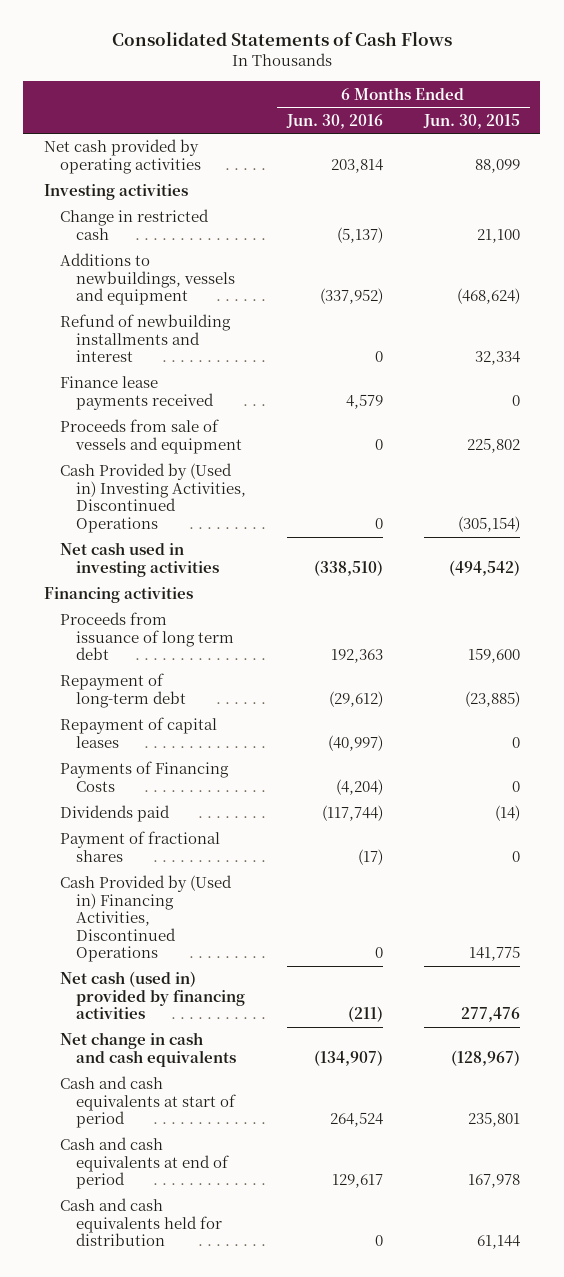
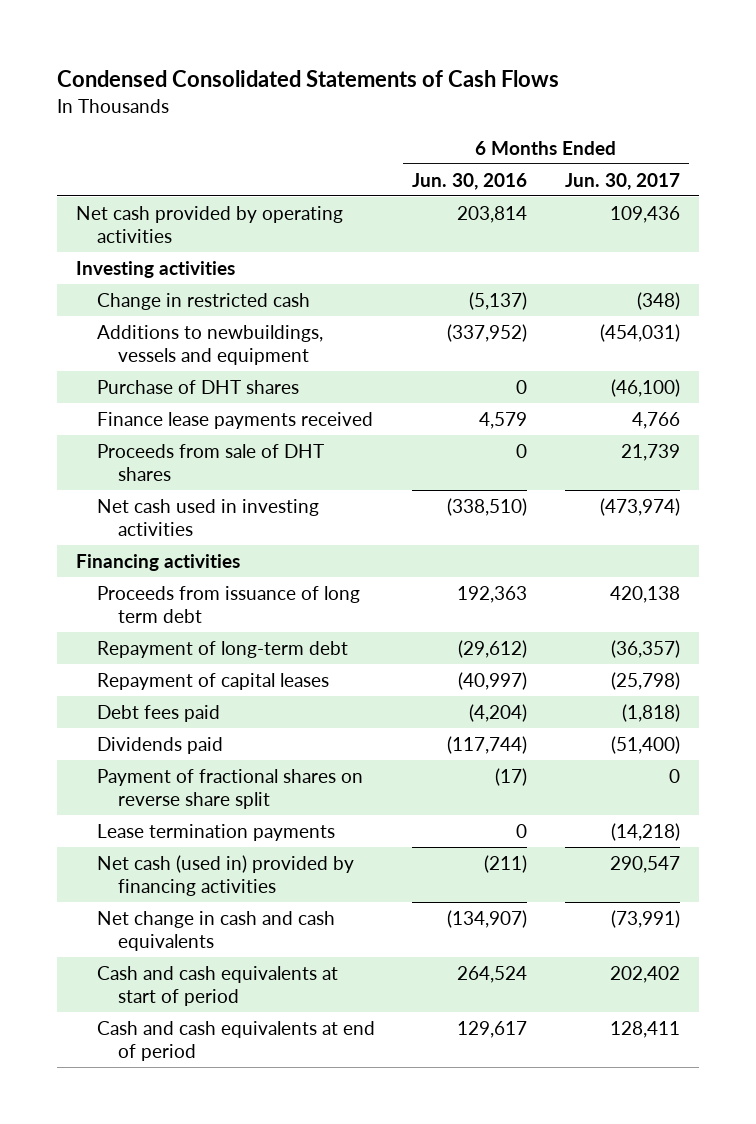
- Consolidated Statements of Cash Flows
+ Condensed Consolidated Statements of Cash Flows
- | 6 Months Ended Jun. 30, 2016 | 6 Months Ended Jun. 30, 2015
+ | 6 Months Ended Jun. 30, 2016 | 6 Months Ended Jun. 30, 2017
- Refund of newbuilding installments and interest | 0 | 32,334
+ Purchase of DHT shares | 0 | (46,100)
- Proceeds from sale of vessels and equipment | 0 | 225,802
- Cash Provided by (Used in) Investing Activities, Discontinued Operations | 0 | (305,154)
+ Proceeds from sale of DHT shares | 0 | 21,739
- Payments of Financing Costs | (4,204) | 0
+ Debt fees paid | (4,204) | (1,818)
- Payment of fractional shares | (17) | 0
- Cash Provided by (Used in) Financing Activities, Discontinued Operations | 0 | 141,775
+ Payment of fractional shares on reverse share split | (17) | 0
+ Lease termination payments | 0 | (14,218)
- Cash and cash equivalents held for distribution | 0 | 61,144

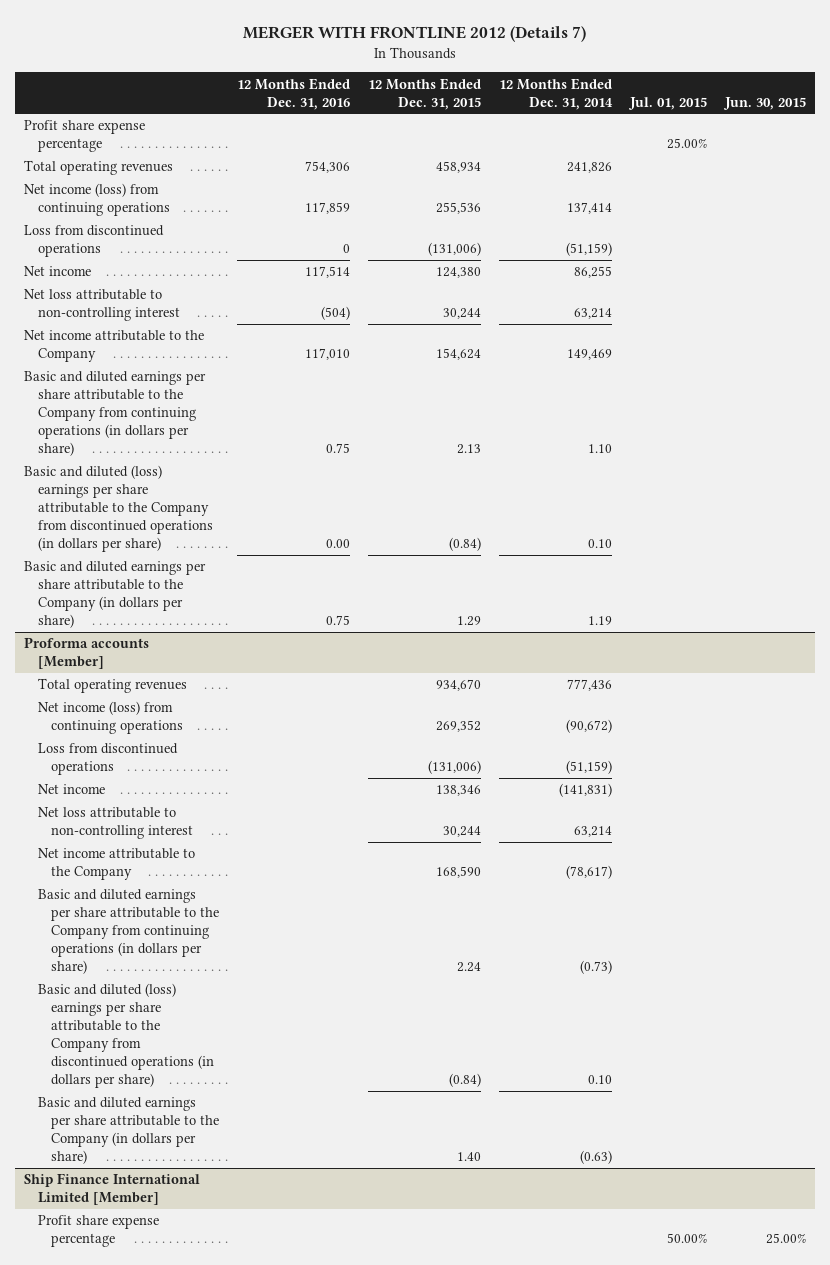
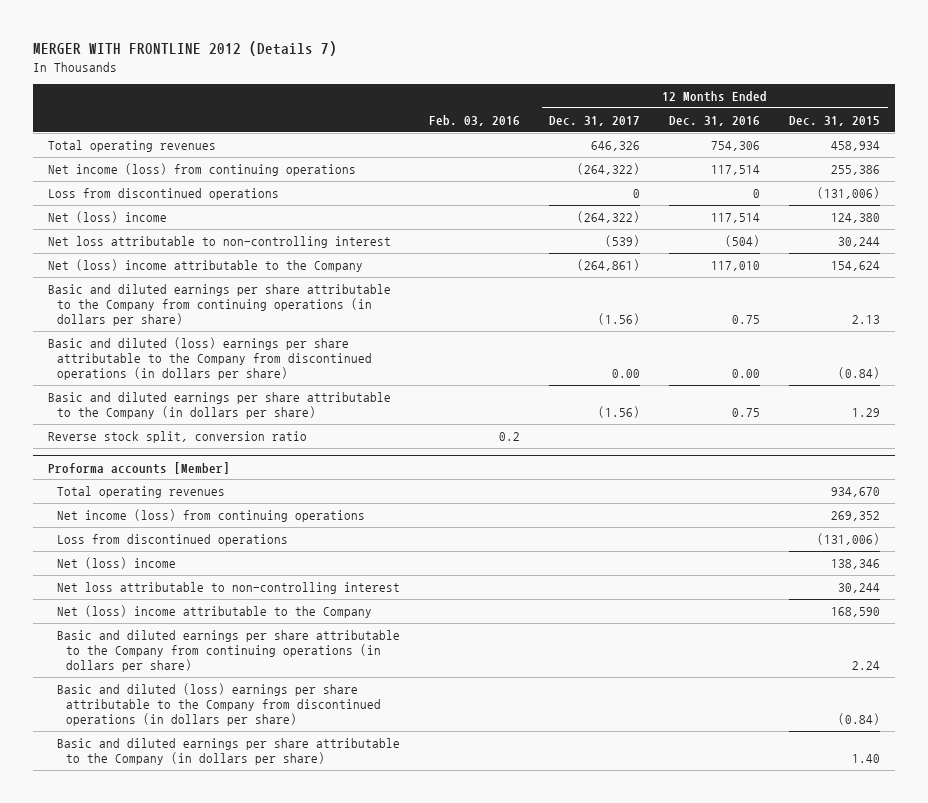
- | 12 Months Ended Dec. 31, 2016 | 12 Months Ended Dec. 31, 2015 | 12 Months Ended Dec. 31, 2014 | Jul. 01, 2015 | Jun. 30, 2015
+ | Feb. 03, 2016 | 12 Months Ended Dec. 31, 2017 | 12 Months Ended Dec. 31, 2016 | 12 Months Ended Dec. 31, 2015
- Profit share expense percentage | | | | 25.00% |
- Net income (loss) from continuing operations | 117,859 | 255,536 | 137,414 | |
+ Net income (loss) from continuing operations | | (264,322) | 117,514 | 255,386
- Net income | 117,514 | 124,380 | 86,255 | |
+ Net (loss) income | | (264,322) | 117,514 | 124,380
- Net income attributable to the Company | 117,010 | 154,624 | 149,469 | |
+ Net (loss) income attributable to the Company | | (264,861) | 117,010 | 154,624
+ Reverse stock split, conversion ratio | 0.2 | | |
@ Proforma accounts [Member]
- Net income | | 138,346 | (141,831) | |
+ Net (loss) income | | | | 138,346
- Net income attributable to the Company | | 168,590 | (78,617) | |
+ Net (loss) income attributable to the Company | | | | 168,590
- Ship Finance International Limited [Member]
- Profit share expense percentage | | | | 50.00% | 25.00%

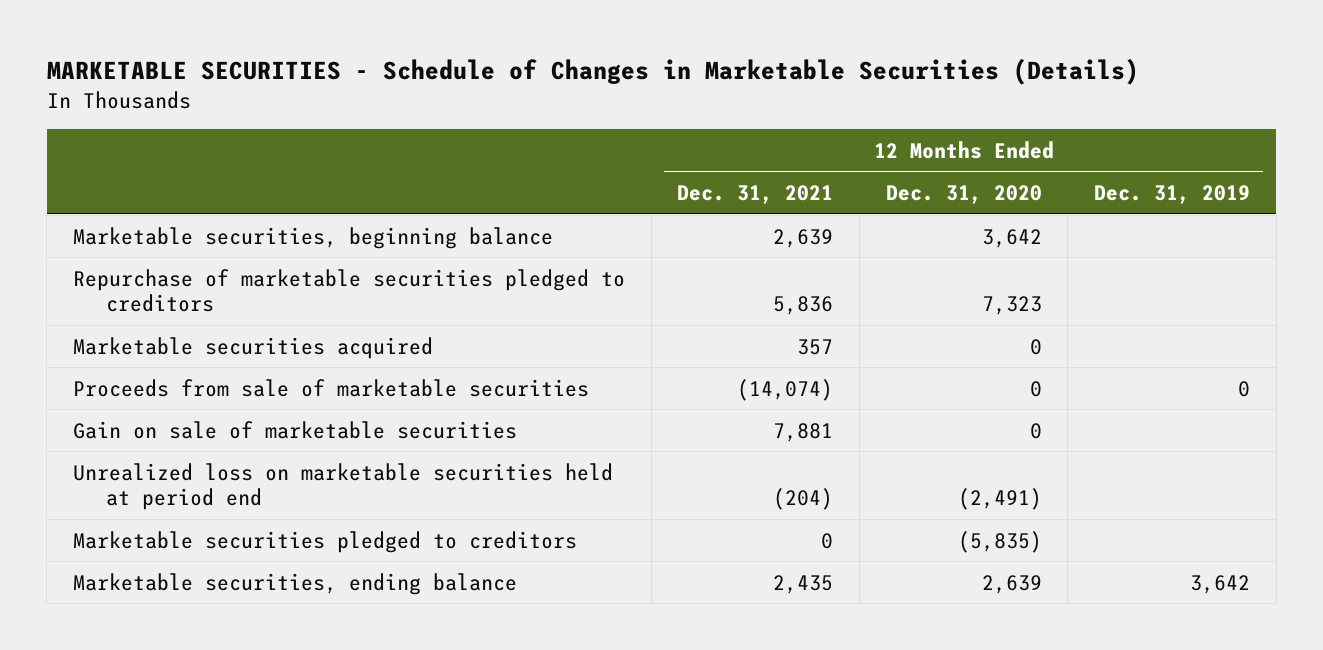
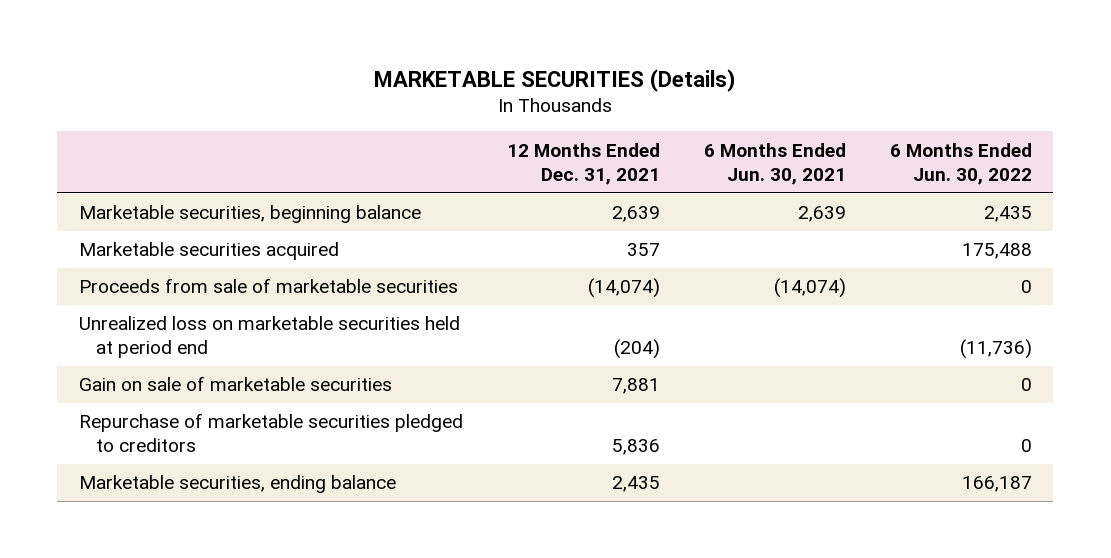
- MARKETABLE SECURITIES - Schedule of Changes in Marketable Securities (Details)
+ MARKETABLE SECURITIES (Details)
- | 12 Months Ended Dec. 31, 2021 | 12 Months Ended Dec. 31, 2020 | 12 Months Ended Dec. 31, 2019
+ | 12 Months Ended Dec. 31, 2021 | 6 Months Ended Jun. 30, 2021 | 6 Months Ended Jun. 30, 2022
- Marketable securities pledged to creditors | 0 | (5,835) |
moved down: Gain on sale of marketable securities | 7,881 | | 0
moved down: Repurchase of marketable securities pledged to creditors | 5,836 | | 0

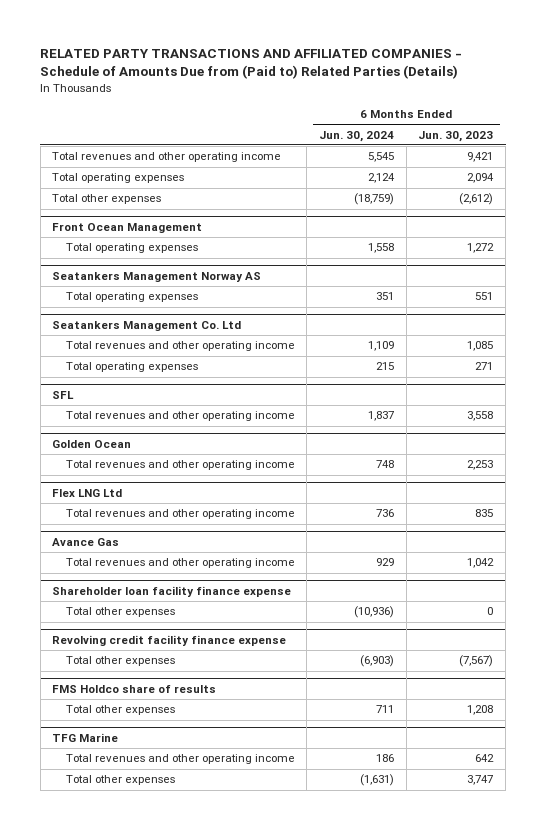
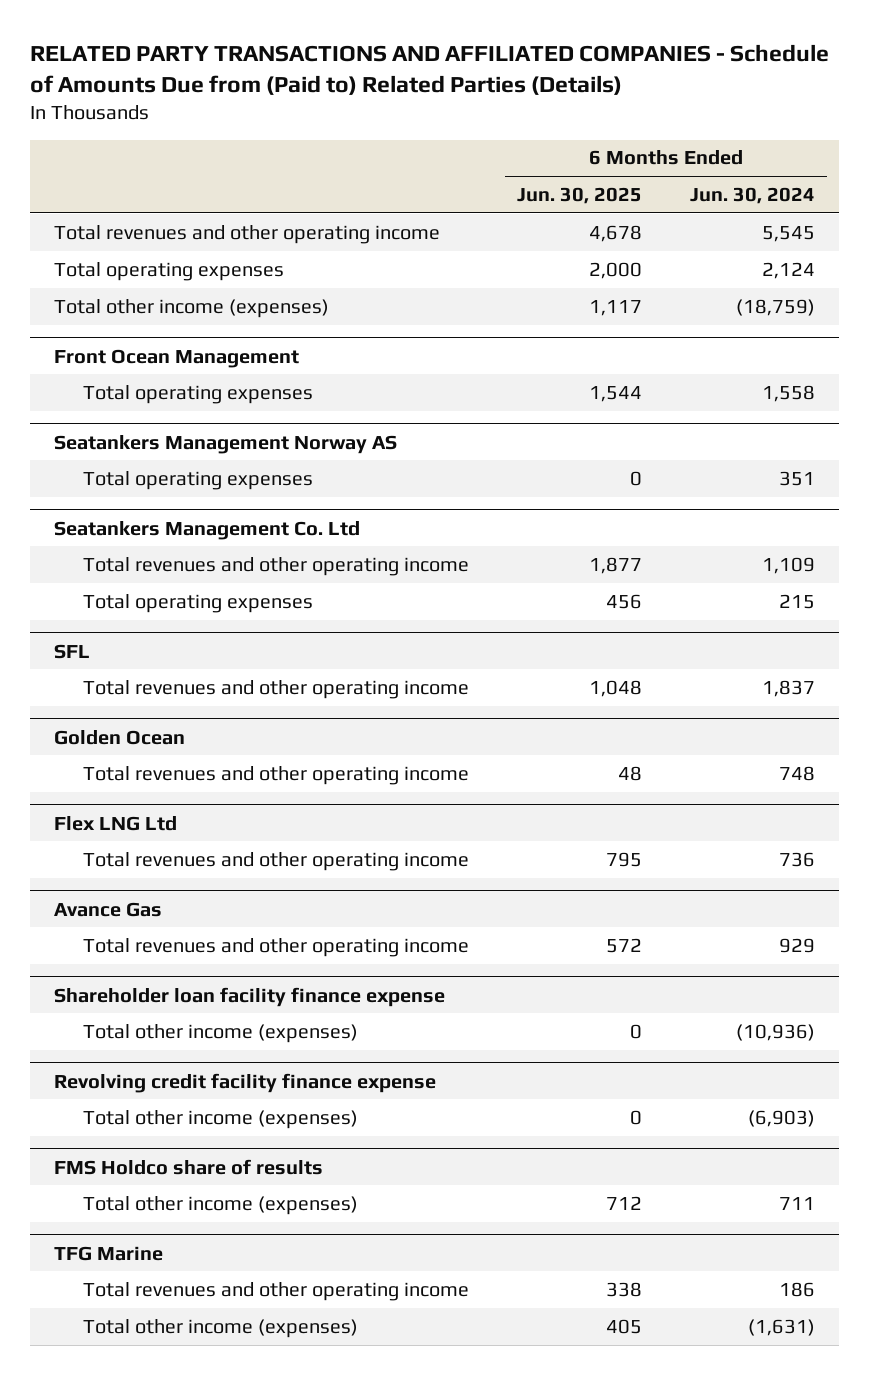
- | 6 Months Ended Jun. 30, 2024 | 6 Months Ended Jun. 30, 2023
+ | 6 Months Ended Jun. 30, 2025 | 6 Months Ended Jun. 30, 2024
- Total other expenses | (18,759) | (2,612)
+ Total other income (expenses) | 1,117 | (18,759)
@ Shareholder loan facility finance expense
- Total other expenses | (10,936) | 0
+ Total other income (expenses) | 0 | (10,936)
@ Revolving credit facility finance expense
- Total other expenses | (6,903) | (7,567)
+ Total other income (expenses) | 0 | (6,903)
@ FMS Holdco share of results
- Total other expenses | 711 | 1,208
+ Total other income (expenses) | 712 | 711
@ TFG Marine
- Total other expenses | (1,631) | 3,747
+ Total other income (expenses) | 405 | (1,631)

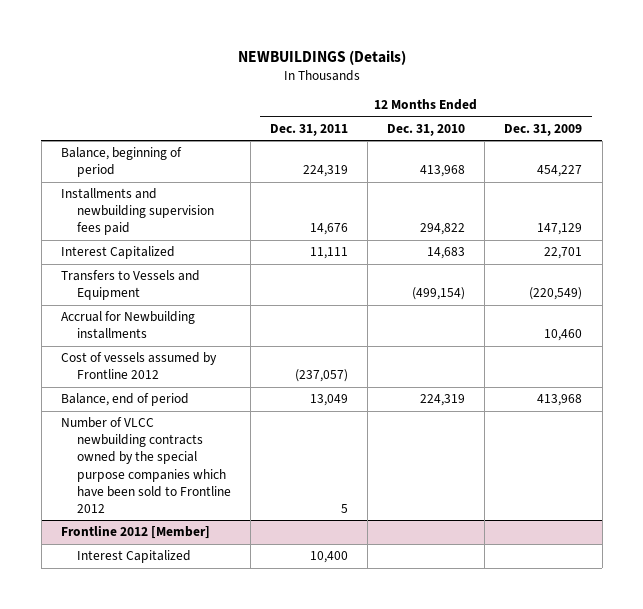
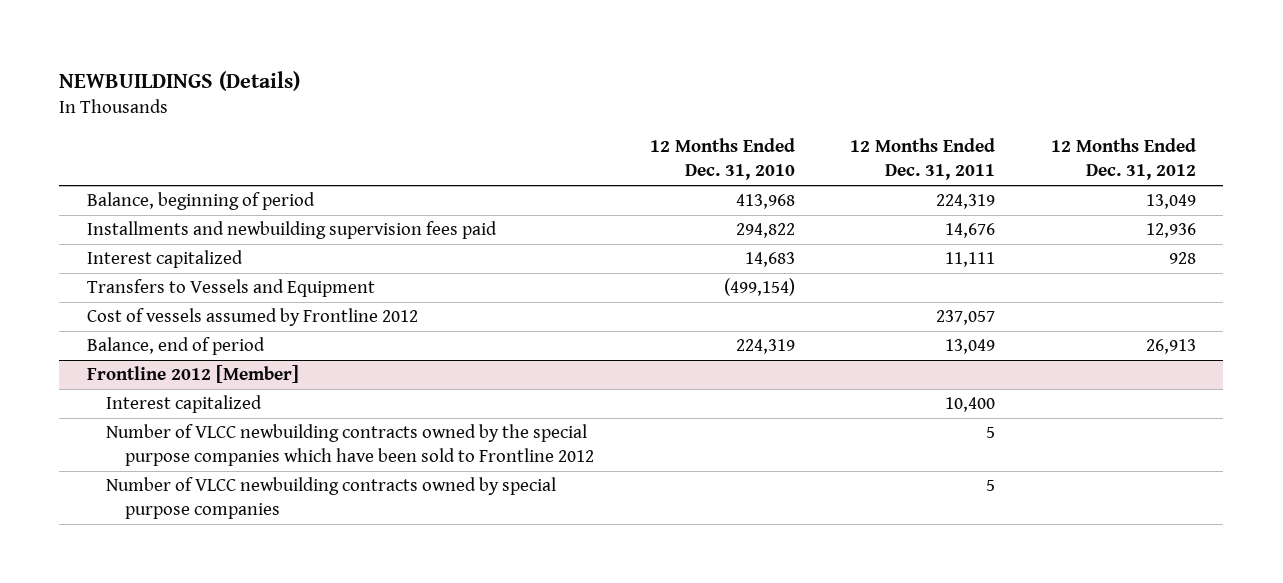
- | 12 Months Ended Dec. 31, 2011 | 12 Months Ended Dec. 31, 2010 | 12 Months Ended Dec. 31, 2009
+ | 12 Months Ended Dec. 31, 2010 | 12 Months Ended Dec. 31, 2011 | 12 Months Ended Dec. 31, 2012
- Interest Capitalized | 11,111 | 14,683 | 22,701
+ Interest capitalized | 14,683 | 11,111 | 928
- Accrual for Newbuilding installments | | | 10,460
- Cost of vessels assumed by Frontline 2012 | (237,057) | |
+ Cost of vessels assumed by Frontline 2012 | | 237,057 |
- Number of VLCC newbuilding contracts owned by the special purpose companies which have been sold to Frontline 2012 | 5 | |
@ Frontline 2012 [Member]
- Interest Capitalized | 10,400 | |
+ Interest capitalized | | 10,400 |
+ Number of VLCC newbuilding contracts owned by the special purpose companies which have been sold to Frontline 2012 | | 5 |
+ Number of VLCC newbuilding contracts owned by special purpose companies | | 5 |

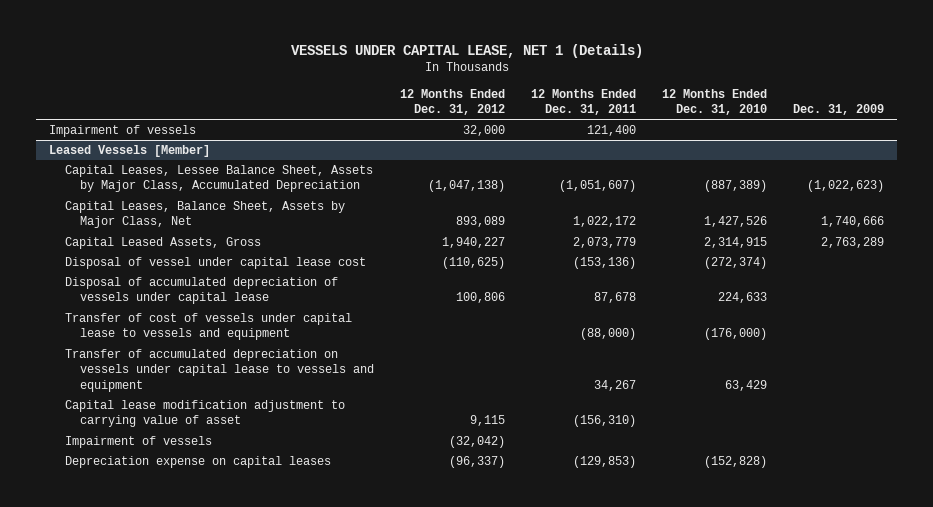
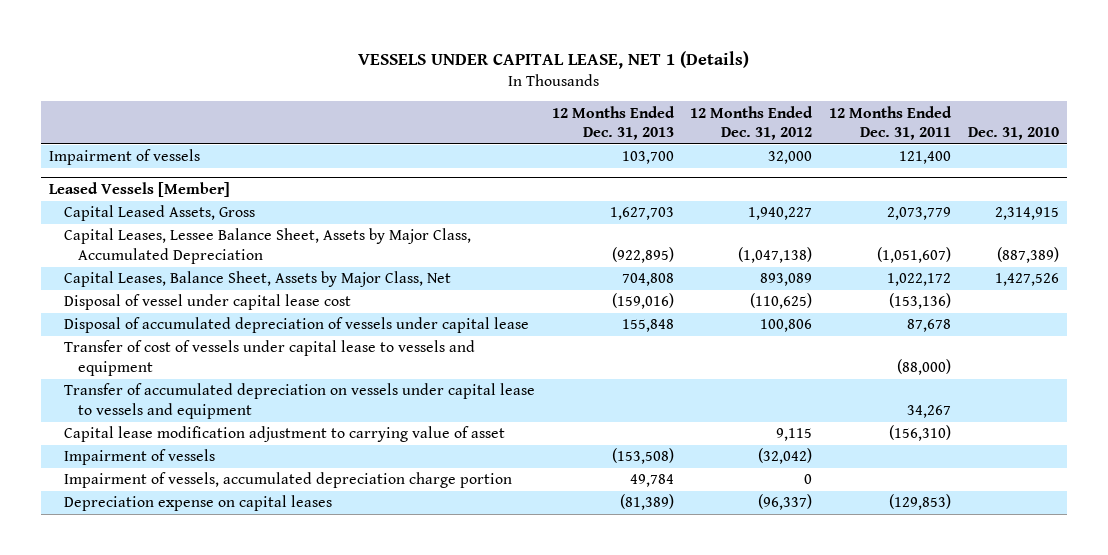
- | 12 Months Ended Dec. 31, 2012 | 12 Months Ended Dec. 31, 2011 | 12 Months Ended Dec. 31, 2010 | Dec. 31, 2009
+ | 12 Months Ended Dec. 31, 2013 | 12 Months Ended Dec. 31, 2012 | 12 Months Ended Dec. 31, 2011 | Dec. 31, 2010
@ Leased Vessels [Member]
moved up: Capital Leased Assets, Gross | 1,627,703 | 1,940,227 | 2,073,779 | 2,314,915
+ Impairment of vessels, accumulated depreciation charge portion | 49,784 | 0 | |

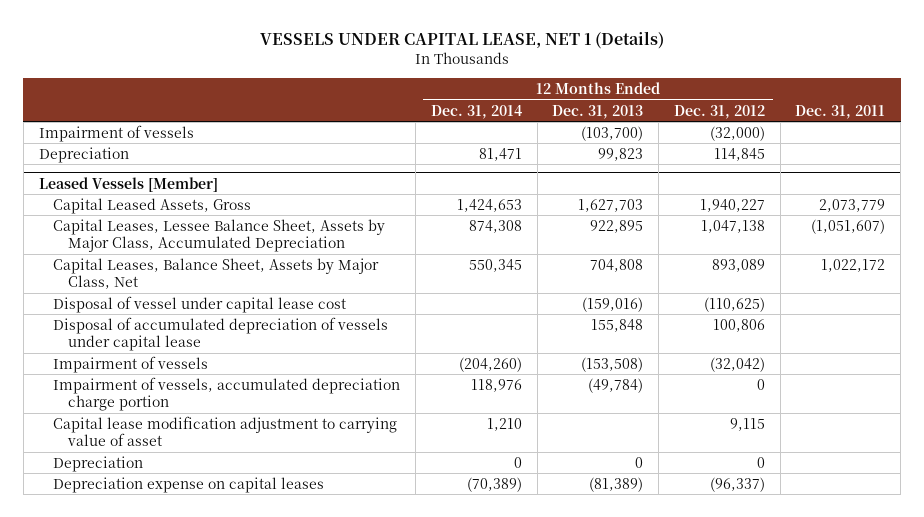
- | 12 Months Ended Dec. 31, 2013 | 12 Months Ended Dec. 31, 2012 | 12 Months Ended Dec. 31, 2011 | Dec. 31, 2010
+ | 12 Months Ended Dec. 31, 2014 | 12 Months Ended Dec. 31, 2013 | 12 Months Ended Dec. 31, 2012 | Dec. 31, 2011
- Impairment of vessels | 103,700 | 32,000 | 121,400 |
+ Impairment of vessels | | (103,700) | (32,000) |
+ Depreciation | 81,471 | 99,823 | 114,845 |
@ Leased Vessels [Member]
- Capital Leases, Lessee Balance Sheet, Assets by Major Class, Accumulated Depreciation | (922,895) | (1,047,138) | (1,051,607) | (887,389)
+ Capital Leases, Lessee Balance Sheet, Assets by Major Class, Accumulated Depreciation | 874,308 | 922,895 | 1,047,138 | (1,051,607)
- Transfer of cost of vessels under capital lease to vessels and equipment | | | (88,000) |
- Transfer of accumulated depreciation on vessels under capital lease to vessels and equipment | | | 34,267 |
- Impairment of vessels, accumulated depreciation charge portion | 49,784 | 0 | |
+ Impairment of vessels, accumulated depreciation charge portion | 118,976 | (49,784) | 0 |
moved down: Capital lease modification adjustment to carrying value of asset | 1,210 | | 9,115 |
+ Depreciation | 0 | 0 | 0 |

